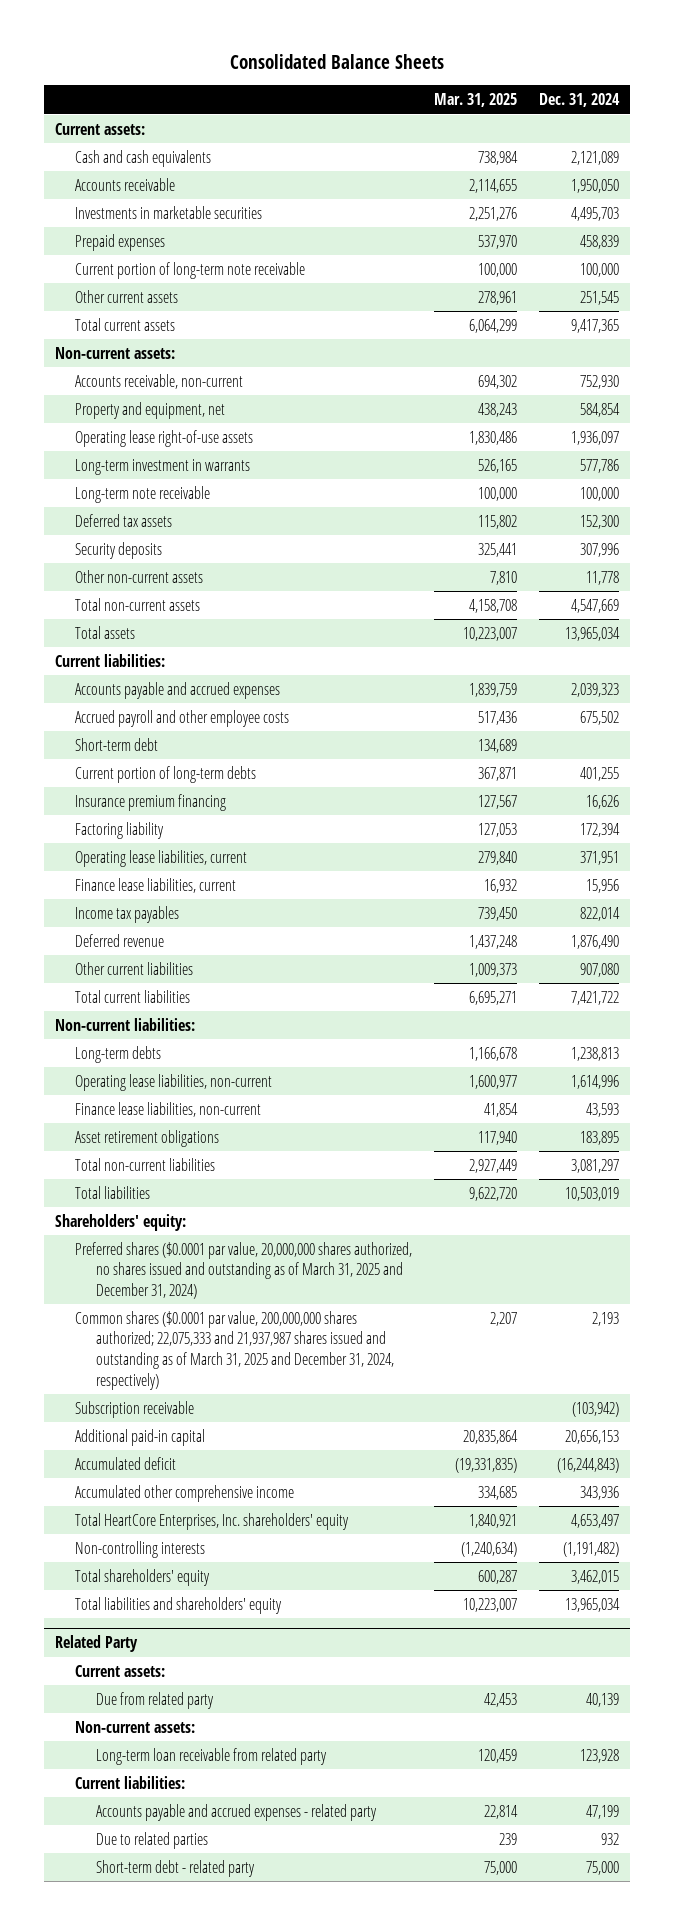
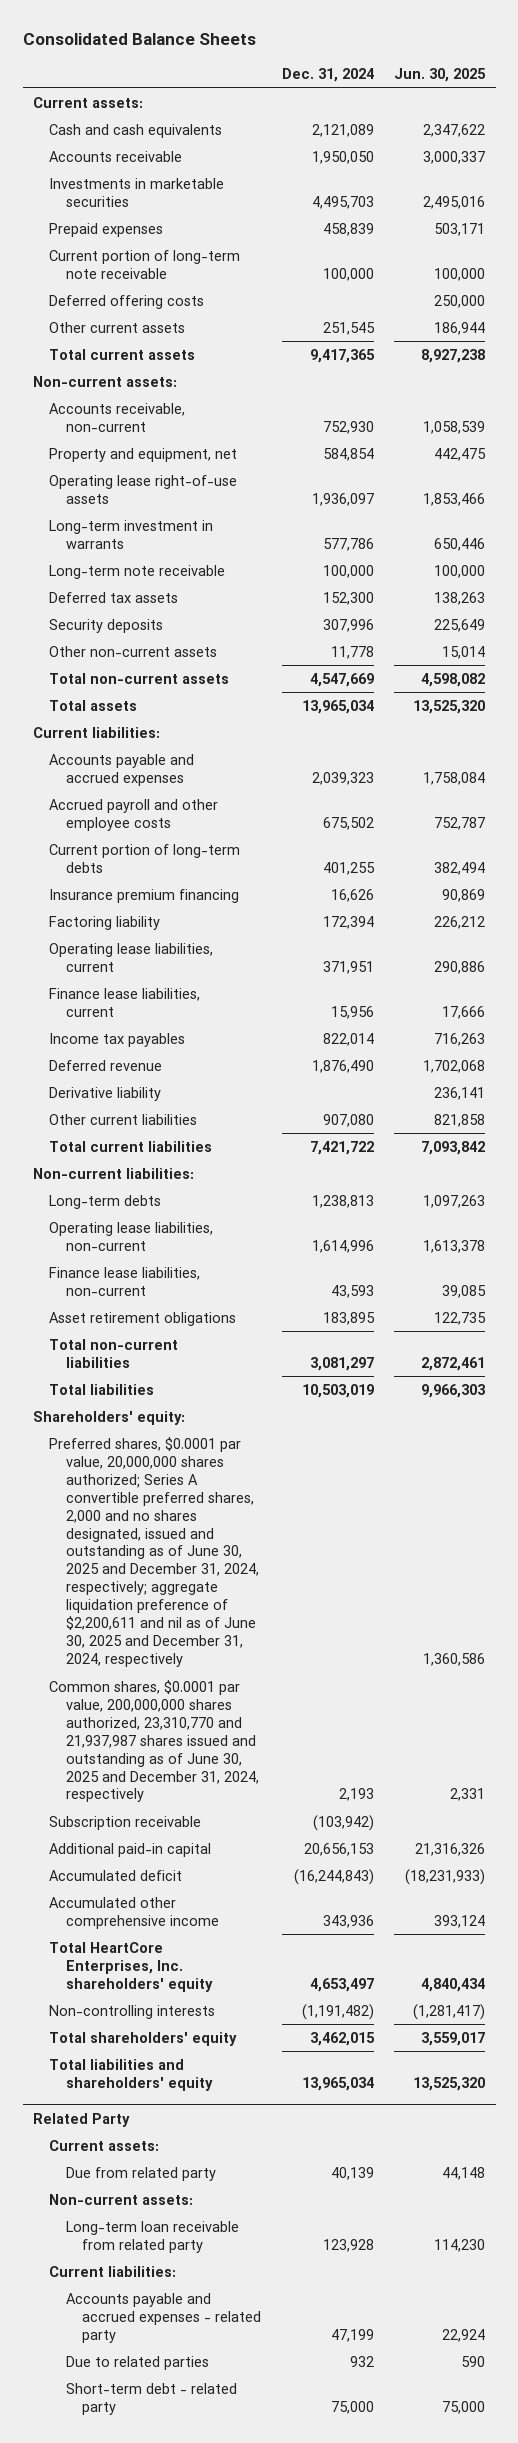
- | Mar. 31, 2025 | Dec. 31, 2024
+ | Dec. 31, 2024 | Jun. 30, 2025
+ Deferred offering costs | | 250,000
- Short-term debt | 134,689 |
+ Derivative liability | | 236,141
- Preferred shares ($0.0001 par value, 20,000,000 shares authorized, no shares issued and outstanding as of March 31, 2025 and December 31, 2024)
- Common shares ($0.0001 par value, 200,000,000 shares authorized; 22,075,333 and 21,937,987 shares issued and outstanding as of March 31, 2025 and December 31, 2024, respectively) | 2,207 | 2,193
+ Preferred shares, $0.0001 par value, 20,000,000 shares authorized; Series A convertible preferred shares, 2,000 and no shares designated, issued and outstanding as of June 30, 2025 and December 31, 2024, respectively; aggregate liquidation preference of $2,200,611 and nil as of June 30, 2025 and December 31, 2024, respectively | | 1,360,586
+ Common shares, $0.0001 par value, 200,000,000 shares authorized, 23,310,770 and 21,937,987 shares issued and outstanding as of June 30, 2025 and December 31, 2024, respectively | 2,193 | 2,331

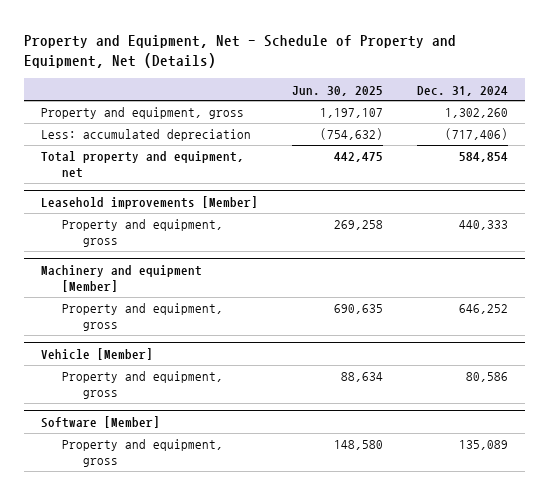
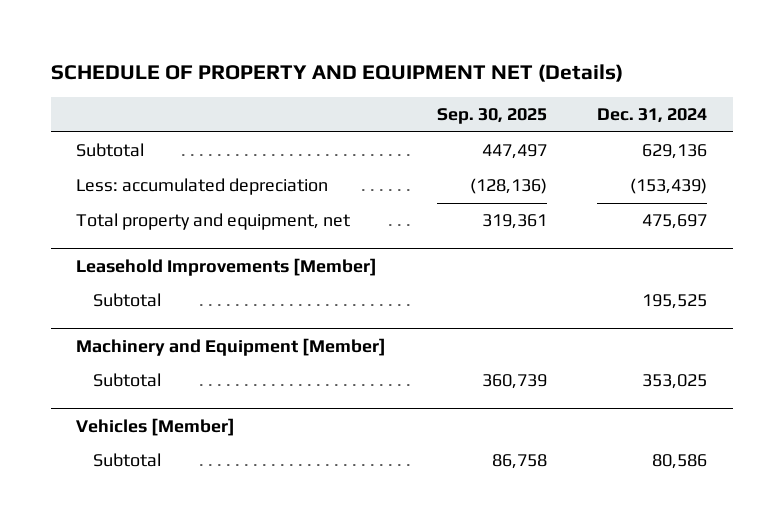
- Property and Equipment, Net - Schedule of Property and Equipment, Net (Details)
+ SCHEDULE OF PROPERTY AND EQUIPMENT NET (Details)
- | Jun. 30, 2025 | Dec. 31, 2024
+ | Sep. 30, 2025 | Dec. 31, 2024
- Property and equipment, gross | 1,197,107 | 1,302,260
- Less: accumulated depreciation | (754,632) | (717,406)
- Total property and equipment, net | 442,475 | 584,854
- Leasehold improvements [Member]
- Property and equipment, gross | 269,258 | 440,333
- Machinery and equipment [Member]
- Property and equipment, gross | 690,635 | 646,252
- Vehicle [Member]
- Property and equipment, gross | 88,634 | 80,586
- Software [Member]
- Property and equipment, gross | 148,580 | 135,089
+ Subtotal | 447,497 | 629,136
+ Less: accumulated depreciation | (128,136) | (153,439)
+ Total property and equipment, net | 319,361 | 475,697
+ Leasehold Improvements [Member]
+ Subtotal | | 195,525
+ Machinery and Equipment [Member]
+ Subtotal | 360,739 | 353,025
+ Vehicles [Member]
+ Subtotal | 86,758 | 80,586

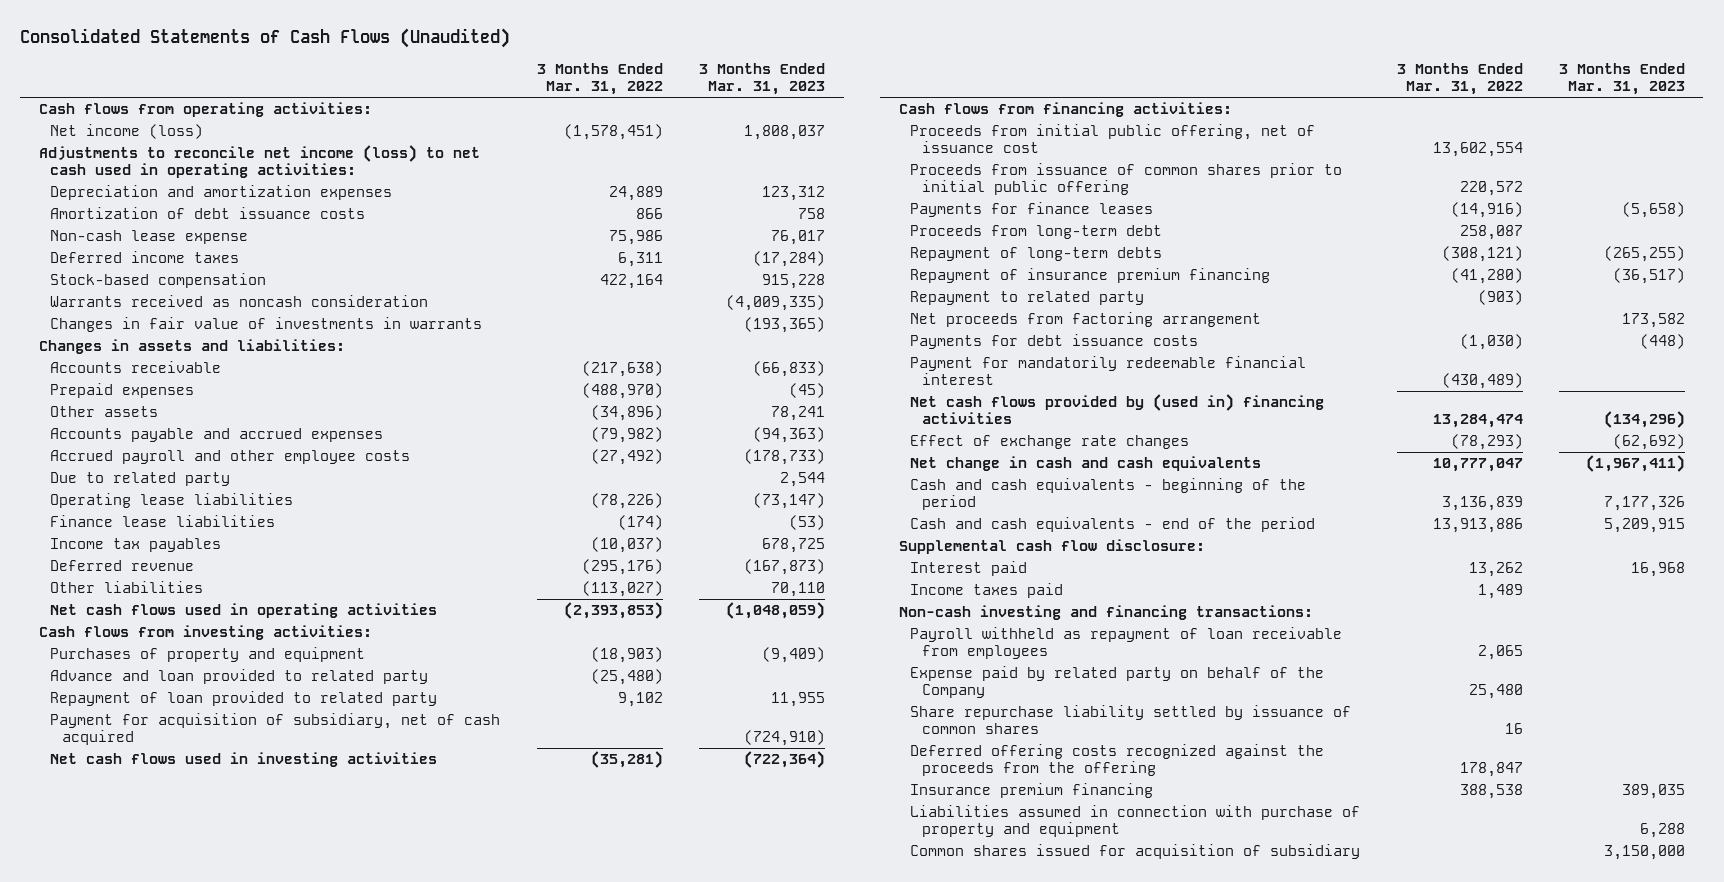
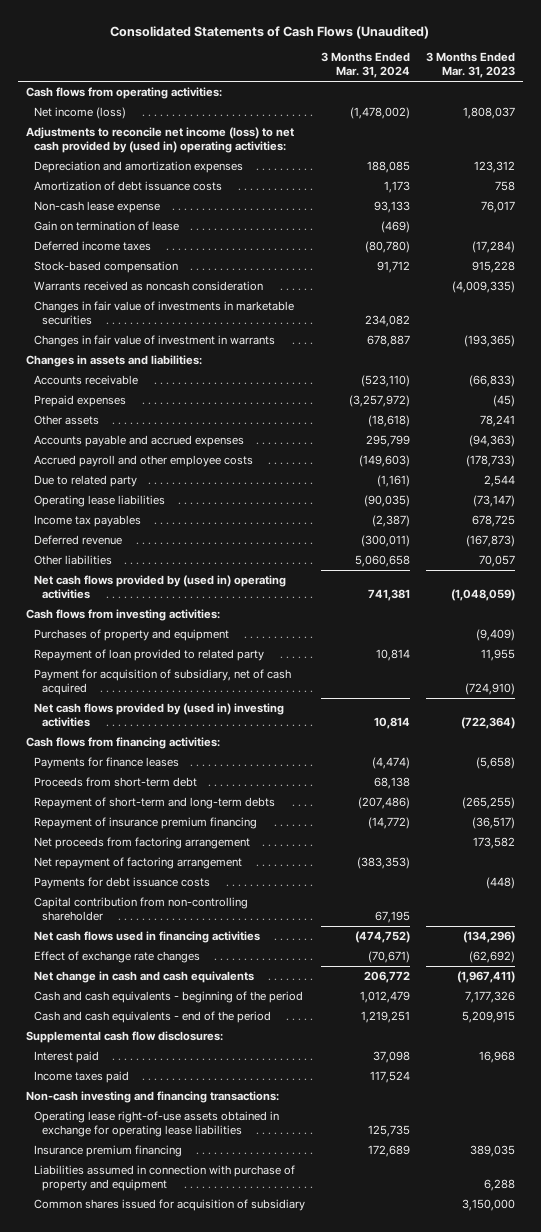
- | 3 Months Ended Mar. 31, 2022 | 3 Months Ended Mar. 31, 2023
+ | 3 Months Ended Mar. 31, 2024 | 3 Months Ended Mar. 31, 2023
- Adjustments to reconcile net income (loss) to net cash used in operating activities:
+ Adjustments to reconcile net income (loss) to net cash provided by (used in) operating activities:
+ Gain on termination of lease | (469) |
- Changes in fair value of investments in warrants | | (193,365)
+ Changes in fair value of investments in marketable securities | 234,082 |
+ Changes in fair value of investment in warrants | 678,887 | (193,365)
- Finance lease liabilities | (174) | (53)
- Other liabilities | (113,027) | 70,110
- Net cash flows used in operating activities | (2,393,853) | (1,048,059)
+ Other liabilities | 5,060,658 | 70,057
+ Net cash flows provided by (used in) operating activities | 741,381 | (1,048,059)
- Advance and loan provided to related party | (25,480) |
- Net cash flows used in investing activities | (35,281) | (722,364)
+ Net cash flows provided by (used in) investing activities | 10,814 | (722,364)
- Proceeds from initial public offering, net of issuance cost | 13,602,554 |
- Proceeds from issuance of common shares prior to initial public offering | 220,572 |
- Proceeds from long-term debt | 258,087 |
- Repayment of long-term debts | (308,121) | (265,255)
+ Proceeds from short-term debt | 68,138 |
+ Repayment of short-term and long-term debts | (207,486) | (265,255)
- Repayment to related party | (903) |
+ Net repayment of factoring arrangement | (383,353) |
- Payment for mandatorily redeemable financial interest | (430,489) |
- Net cash flows provided by (used in) financing activities | 13,284,474 | (134,296)
+ Capital contribution from non-controlling shareholder | 67,195 |
+ Net cash flows used in financing activities | (474,752) | (134,296)
- Supplemental cash flow disclosure:
+ Supplemental cash flow disclosures:
- Payroll withheld as repayment of loan receivable from employees | 2,065 |
- Expense paid by related party on behalf of the Company | 25,480 |
- Share repurchase liability settled by issuance of common shares | 16 |
- Deferred offering costs recognized against the proceeds from the offering | 178,847 |
+ Operating lease right-of-use assets obtained in exchange for operating lease liabilities | 125,735 |

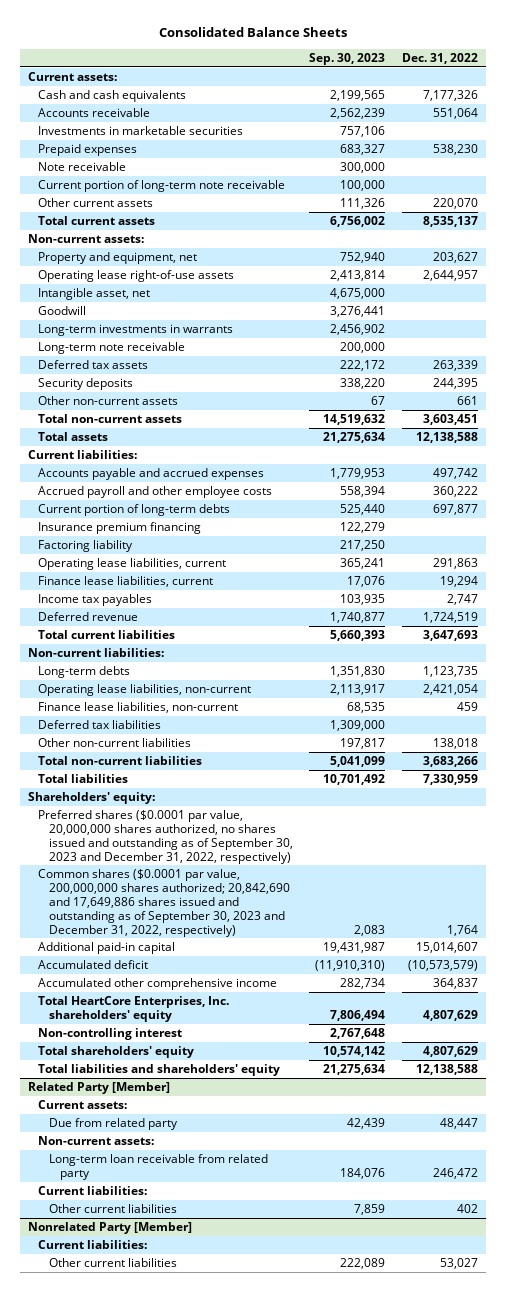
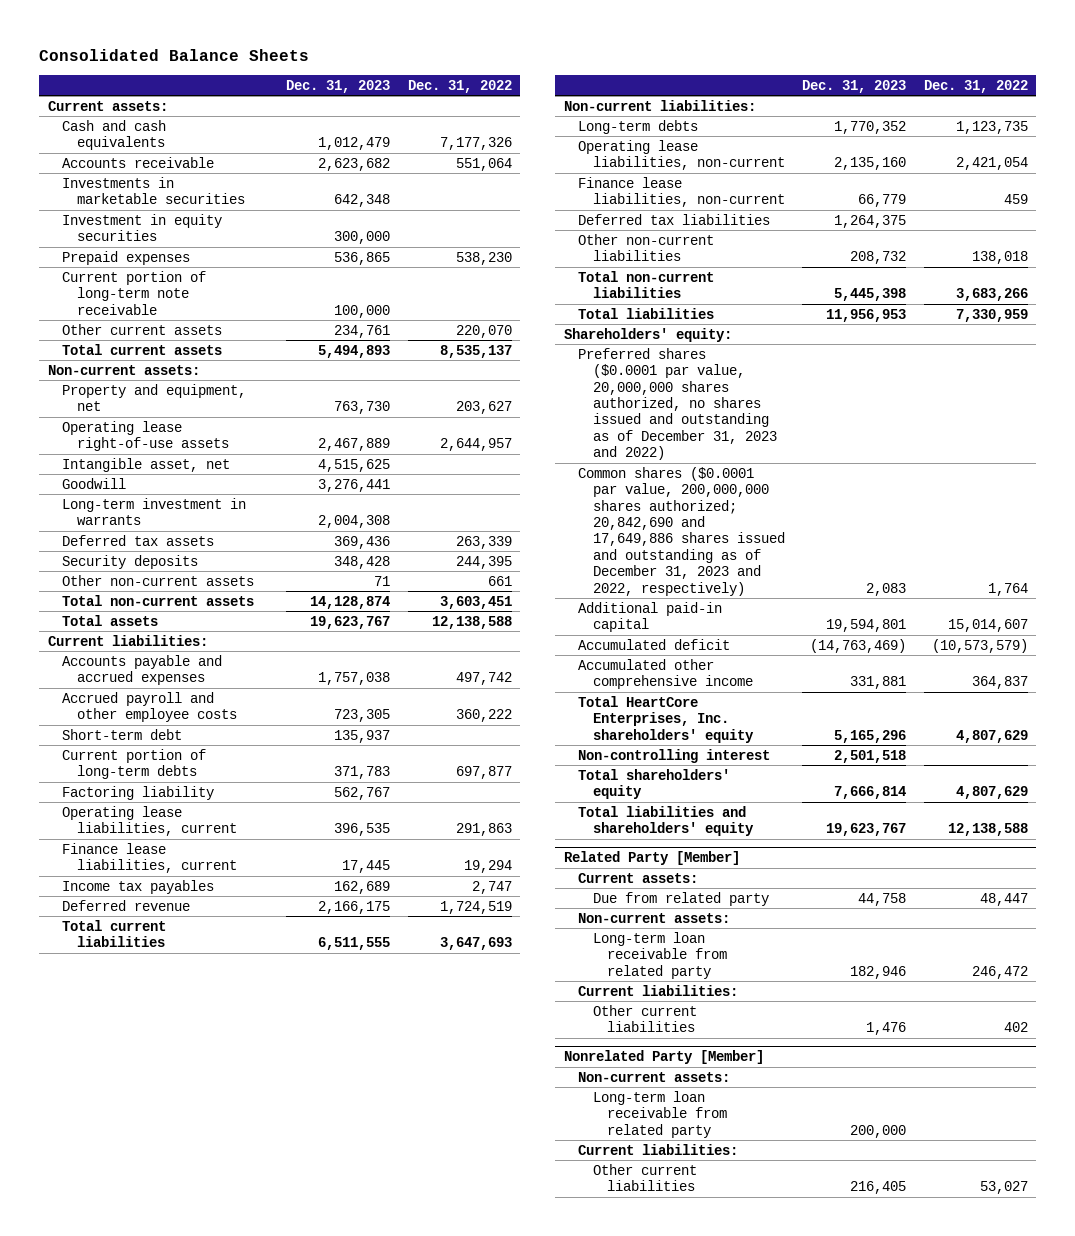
- | Sep. 30, 2023 | Dec. 31, 2022
+ | Dec. 31, 2023 | Dec. 31, 2022
+ Investment in equity securities | 300,000 |
- Note receivable | 300,000 |
- Long-term investments in warrants | 2,456,902 |
- Long-term note receivable | 200,000 |
+ Long-term investment in warrants | 2,004,308 |
+ Short-term debt | 135,937 |
- Insurance premium financing | 122,279 |
- Preferred shares ($0.0001 par value, 20,000,000 shares authorized, no shares issued and outstanding as of September 30, 2023 and December 31, 2022, respectively)
- Common shares ($0.0001 par value, 200,000,000 shares authorized; 20,842,690 and 17,649,886 shares issued and outstanding as of September 30, 2023 and December 31, 2022, respectively) | 2,083 | 1,764
+ Preferred shares ($0.0001 par value, 20,000,000 shares authorized, no shares issued and outstanding as of December 31, 2023 and 2022)
+ Common shares ($0.0001 par value, 200,000,000 shares authorized; 20,842,690 and 17,649,886 shares issued and outstanding as of December 31, 2023 and 2022, respectively) | 2,083 | 1,764
@ Nonrelated Party [Member]
+ Non-current assets:
+ Long-term loan receivable from related party | 200,000 |

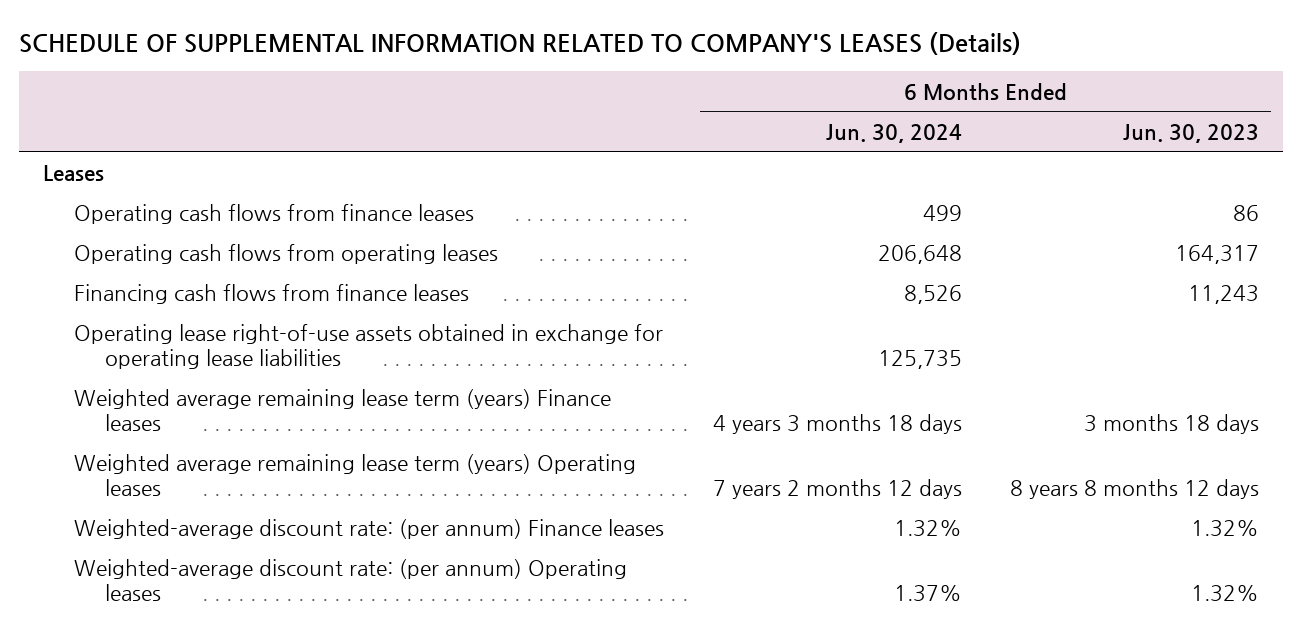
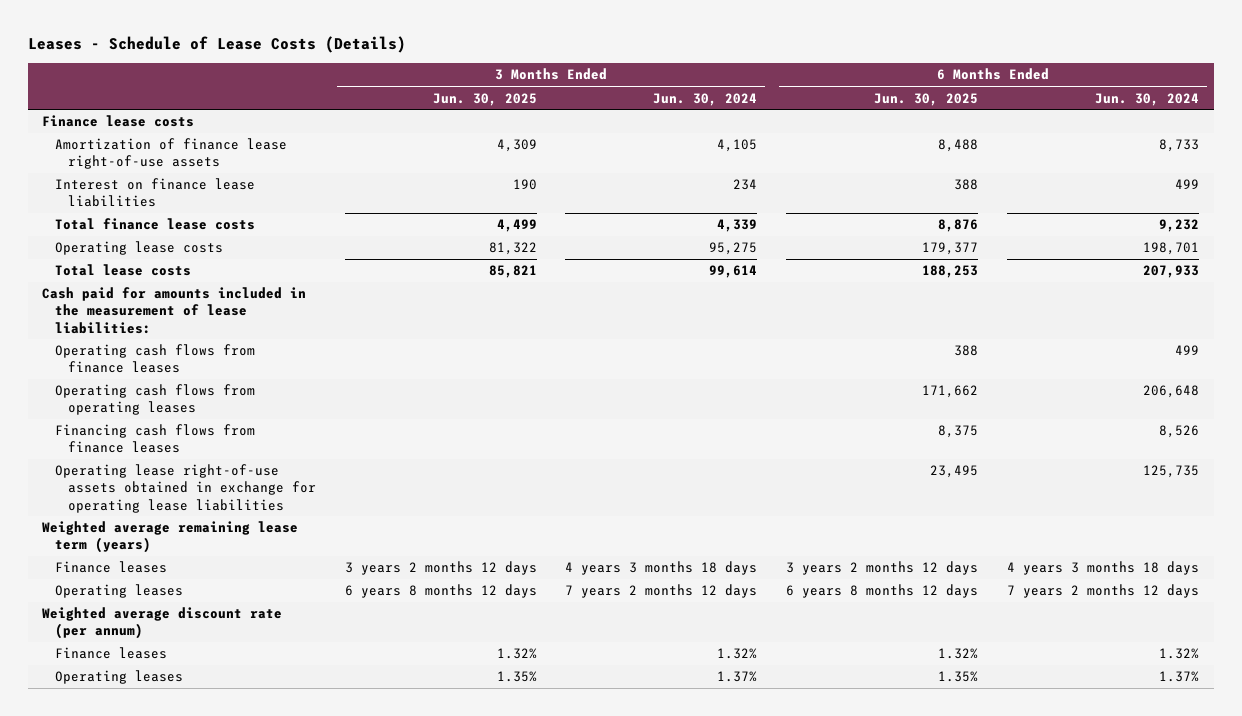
- SCHEDULE OF SUPPLEMENTAL INFORMATION RELATED TO COMPANY'S LEASES (Details)
+ Leases - Schedule of Lease Costs (Details)
- | 6 Months Ended Jun. 30, 2024 | 6 Months Ended Jun. 30, 2023
+ | 3 Months Ended Jun. 30, 2025 | 3 Months Ended Jun. 30, 2024 | 6 Months Ended Jun. 30, 2025 | 6 Months Ended Jun. 30, 2024
- Leases
+ Finance lease costs
+ Amortization of finance lease right-of-use assets | 4,309 | 4,105 | 8,488 | 8,733
+ Interest on finance lease liabilities | 190 | 234 | 388 | 499
+ Total finance lease costs | 4,499 | 4,339 | 8,876 | 9,232
+ Operating lease costs | 81,322 | 95,275 | 179,377 | 198,701
+ Total lease costs | 85,821 | 99,614 | 188,253 | 207,933
+ Cash paid for amounts included in the measurement of lease liabilities:
- Weighted average remaining lease term (years) Finance leases | 4 years 3 months 18 days | 3 months 18 days
- Weighted average remaining lease term (years) Operating leases | 7 years 2 months 12 days | 8 years 8 months 12 days
- Weighted-average discount rate: (per annum) Finance leases | 1.32% | 1.32%
- Weighted-average discount rate: (per annum) Operating leases | 1.37% | 1.32%
+ Weighted average remaining lease term (years)
+ Finance leases | 3 years 2 months 12 days | 4 years 3 months 18 days | 3 years 2 months 12 days | 4 years 3 months 18 days
+ Operating leases | 6 years 8 months 12 days | 7 years 2 months 12 days | 6 years 8 months 12 days | 7 years 2 months 12 days
+ Weighted average discount rate (per annum)
+ Finance leases | 1.32% | 1.32% | 1.32% | 1.32%
+ Operating leases | 1.35% | 1.37% | 1.35% | 1.37%

